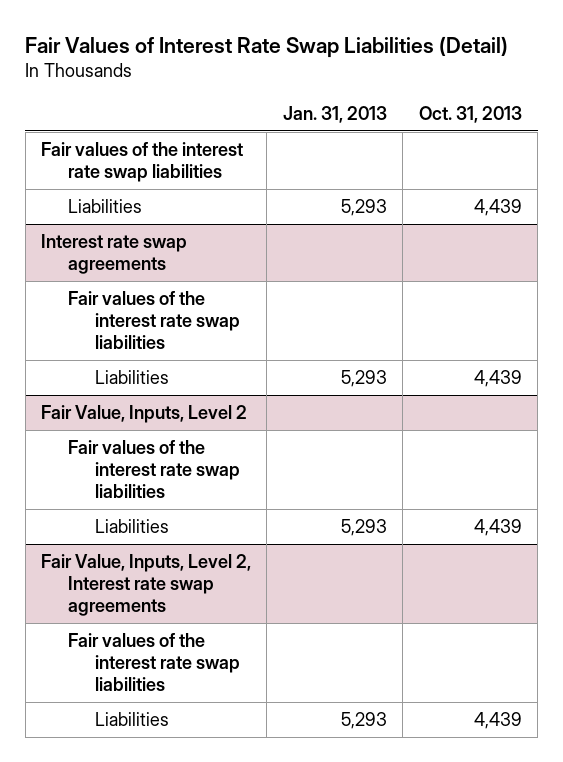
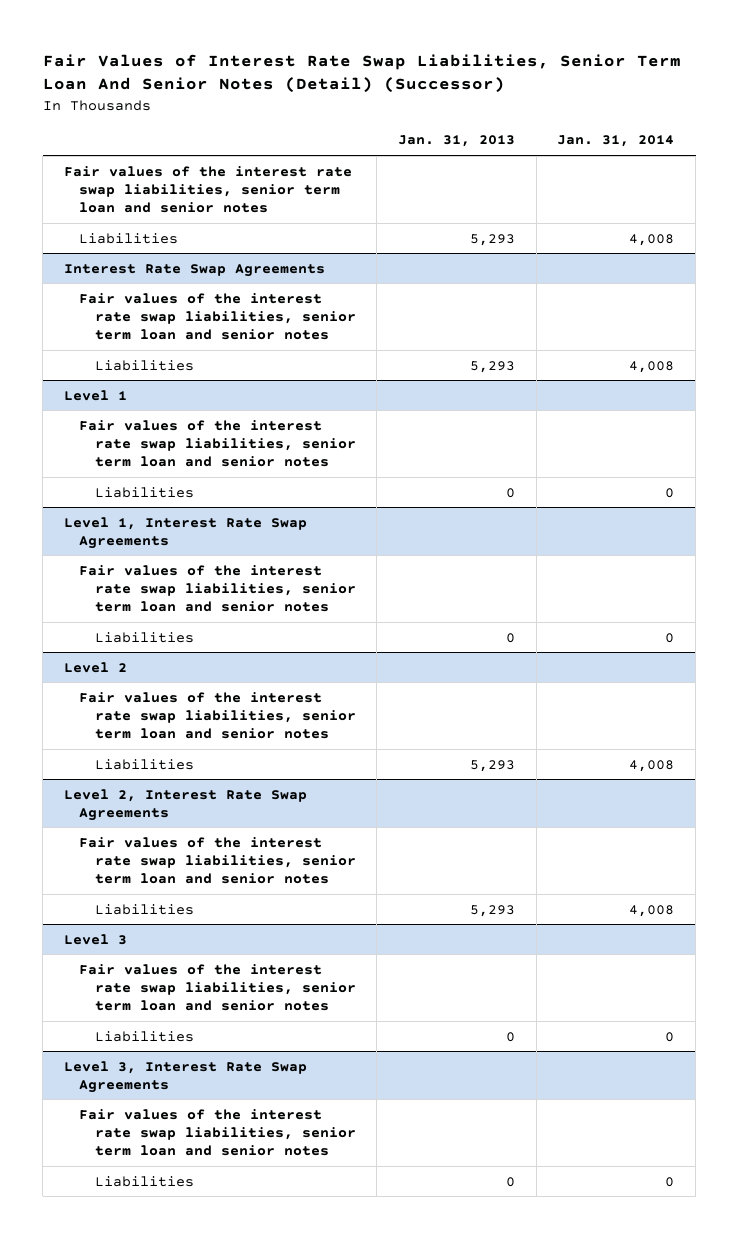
- Fair Values of Interest Rate Swap Liabilities (Detail)
+ Fair Values of Interest Rate Swap Liabilities, Senior Term Loan And Senior Notes (Detail) (Successor)
- | Jan. 31, 2013 | Oct. 31, 2013
+ | Jan. 31, 2013 | Jan. 31, 2014
- Fair values of the interest rate swap liabilities
+ Fair values of the interest rate swap liabilities, senior term loan and senior notes
- Interest rate swap agreements
- Fair values of the interest rate swap liabilities
+ Interest Rate Swap Agreements
+ Fair values of the interest rate swap liabilities, senior term loan and senior notes
- Fair Value, Inputs, Level 2
- Fair values of the interest rate swap liabilities
+ Level 1
+ Fair values of the interest rate swap liabilities, senior term loan and senior notes
+ Liabilities | 0 | 0
+ Level 1, Interest Rate Swap Agreements
+ Fair values of the interest rate swap liabilities, senior term loan and senior notes
+ Liabilities | 0 | 0
+ Level 2
+ Fair values of the interest rate swap liabilities, senior term loan and senior notes
- Fair Value, Inputs, Level 2, Interest rate swap agreements
- Fair values of the interest rate swap liabilities
+ Level 2, Interest Rate Swap Agreements
+ Fair values of the interest rate swap liabilities, senior term loan and senior notes
+ Level 3
+ Fair values of the interest rate swap liabilities, senior term loan and senior notes
+ Liabilities | 0 | 0
+ Level 3, Interest Rate Swap Agreements
+ Fair values of the interest rate swap liabilities, senior term loan and senior notes
+ Liabilities | 0 | 0

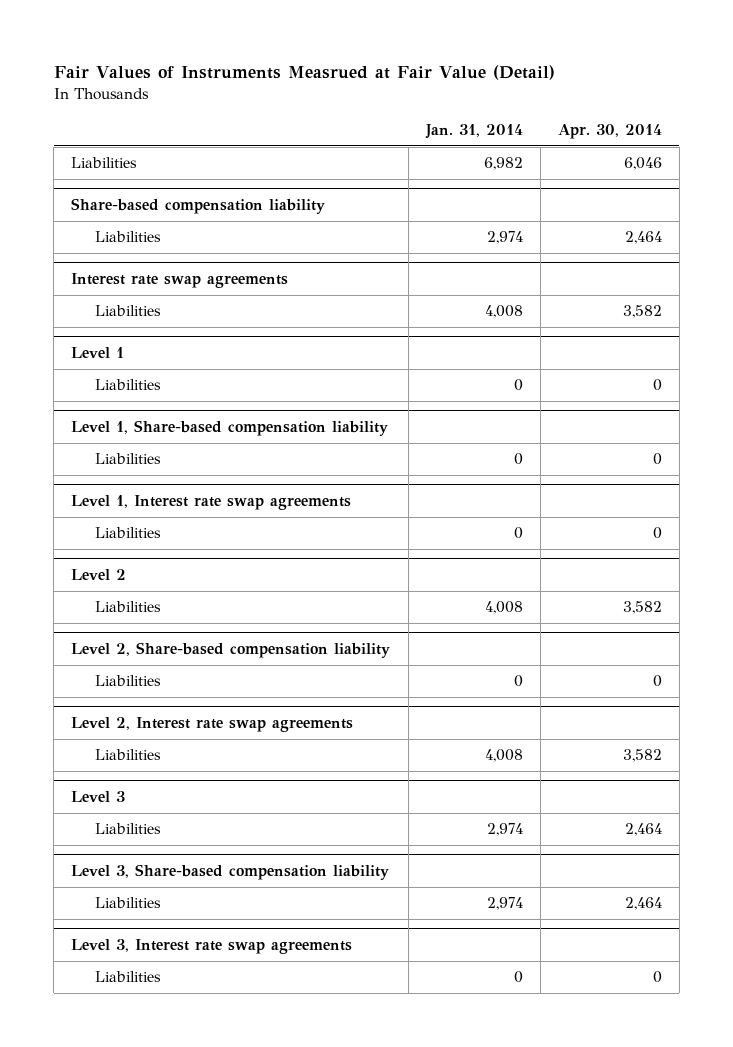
- Fair Values of Interest Rate Swap Liabilities, Senior Term Loan And Senior Notes (Detail) (Successor)
+ Fair Values of Instruments Measrued at Fair Value (Detail)
- | Jan. 31, 2013 | Jan. 31, 2014
+ | Jan. 31, 2014 | Apr. 30, 2014
- Fair values of the interest rate swap liabilities, senior term loan and senior notes
- Liabilities | 5,293 | 4,008
- Interest Rate Swap Agreements
- Fair values of the interest rate swap liabilities, senior term loan and senior notes
+ Liabilities | 6,982 | 6,046
+ Share-based compensation liability
+ Liabilities | 2,974 | 2,464
+ Interest rate swap agreements
@ Level 1
- Fair values of the interest rate swap liabilities, senior term loan and senior notes
- Level 1, Interest Rate Swap Agreements
- Fair values of the interest rate swap liabilities, senior term loan and senior notes
+ Level 1, Share-based compensation liability
+ Level 1, Interest rate swap agreements
+ Liabilities | 0 | 0
@ Level 2
- Fair values of the interest rate swap liabilities, senior term loan and senior notes
- Level 2, Interest Rate Swap Agreements
- Fair values of the interest rate swap liabilities, senior term loan and senior notes
+ Level 2, Share-based compensation liability
+ Liabilities | 0 | 0
+ Level 2, Interest rate swap agreements
@ Level 3
- Fair values of the interest rate swap liabilities, senior term loan and senior notes
- Liabilities | 0 | 0
- Level 3, Interest Rate Swap Agreements
- Fair values of the interest rate swap liabilities, senior term loan and senior notes
@ Level 3
+ Liabilities | 2,974 | 2,464
+ Level 3, Share-based compensation liability
+ Liabilities | 2,974 | 2,464
+ Level 3, Interest rate swap agreements

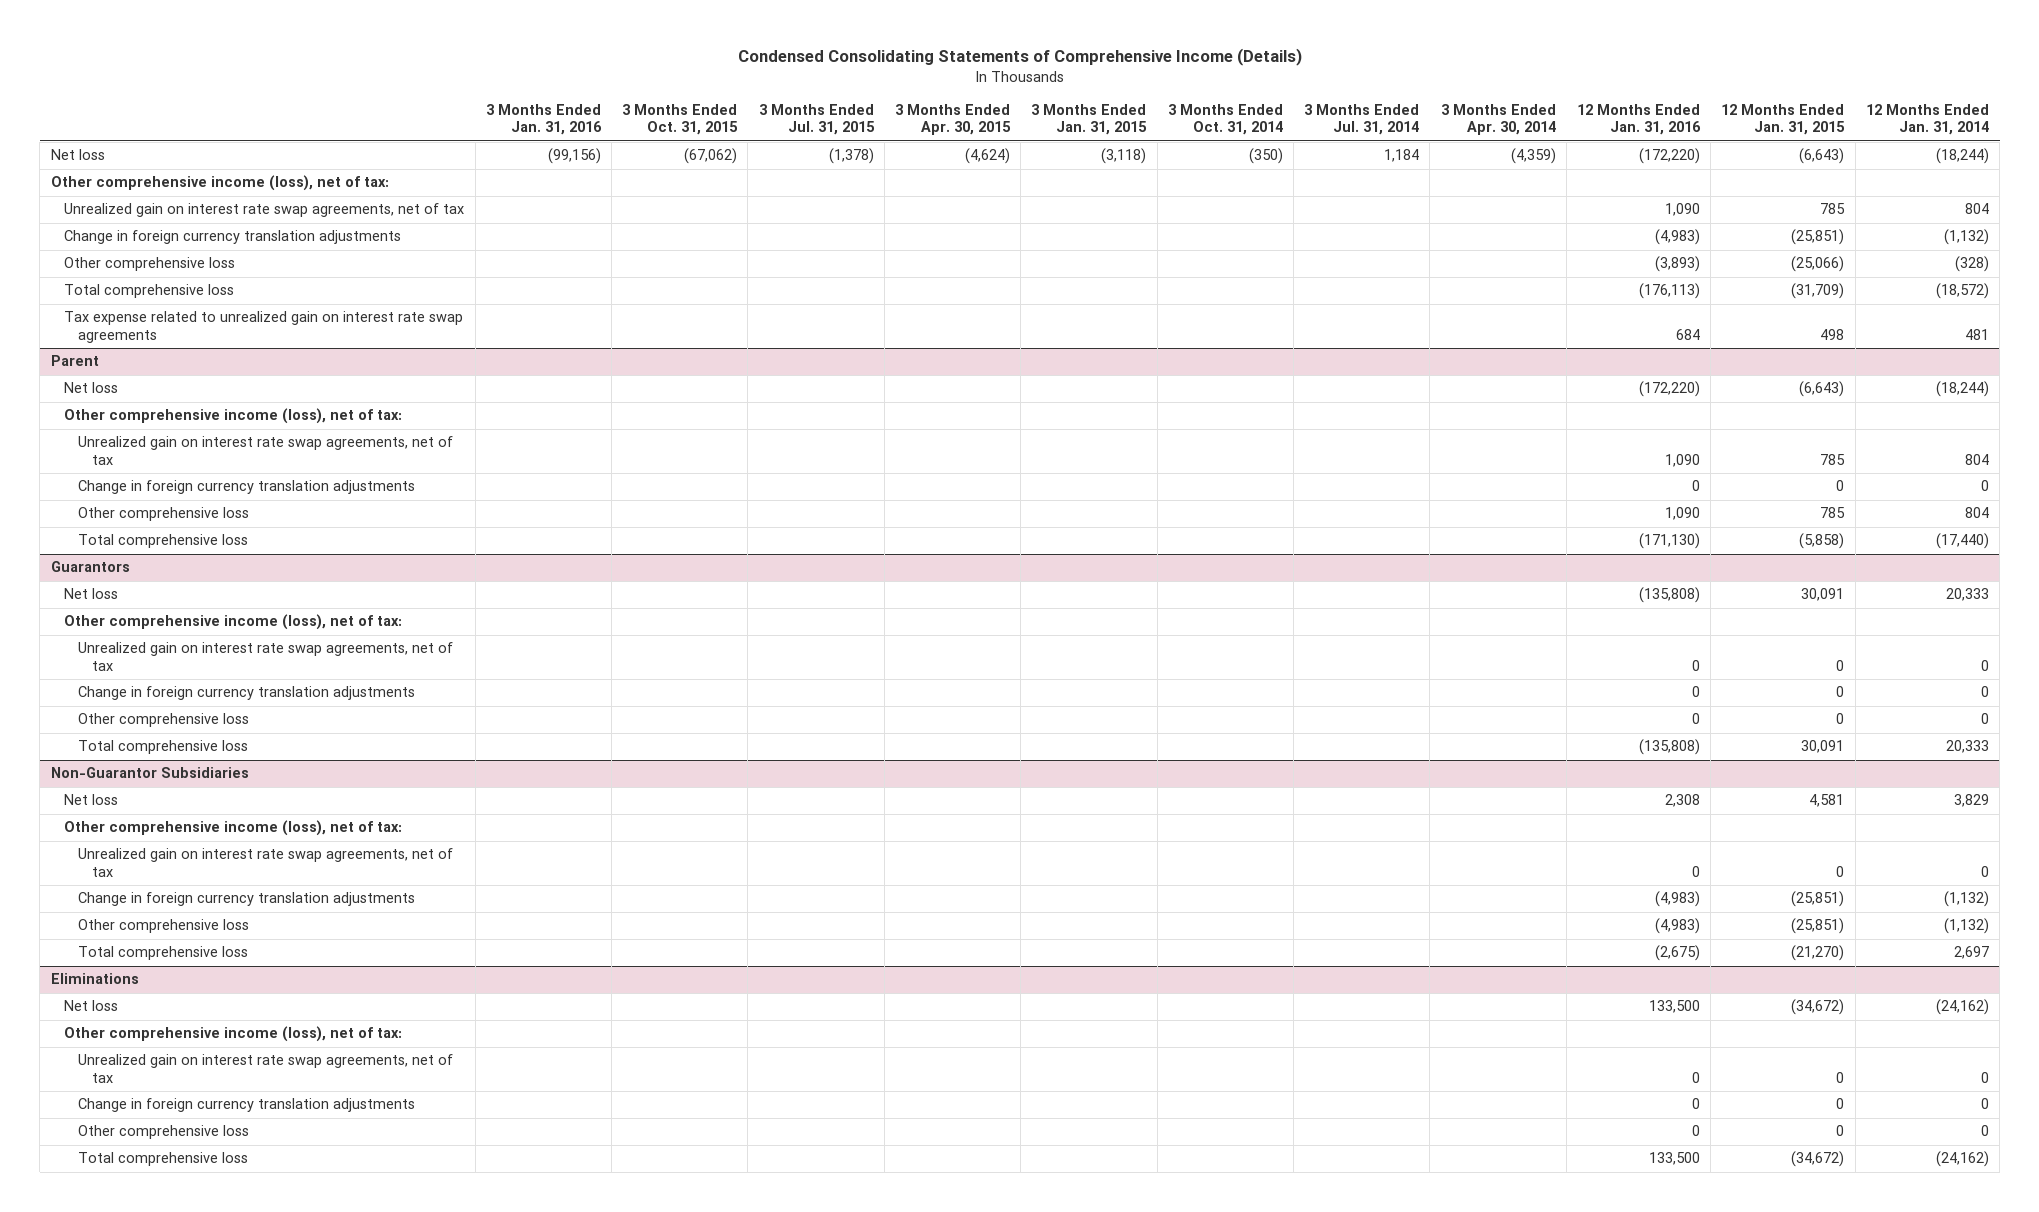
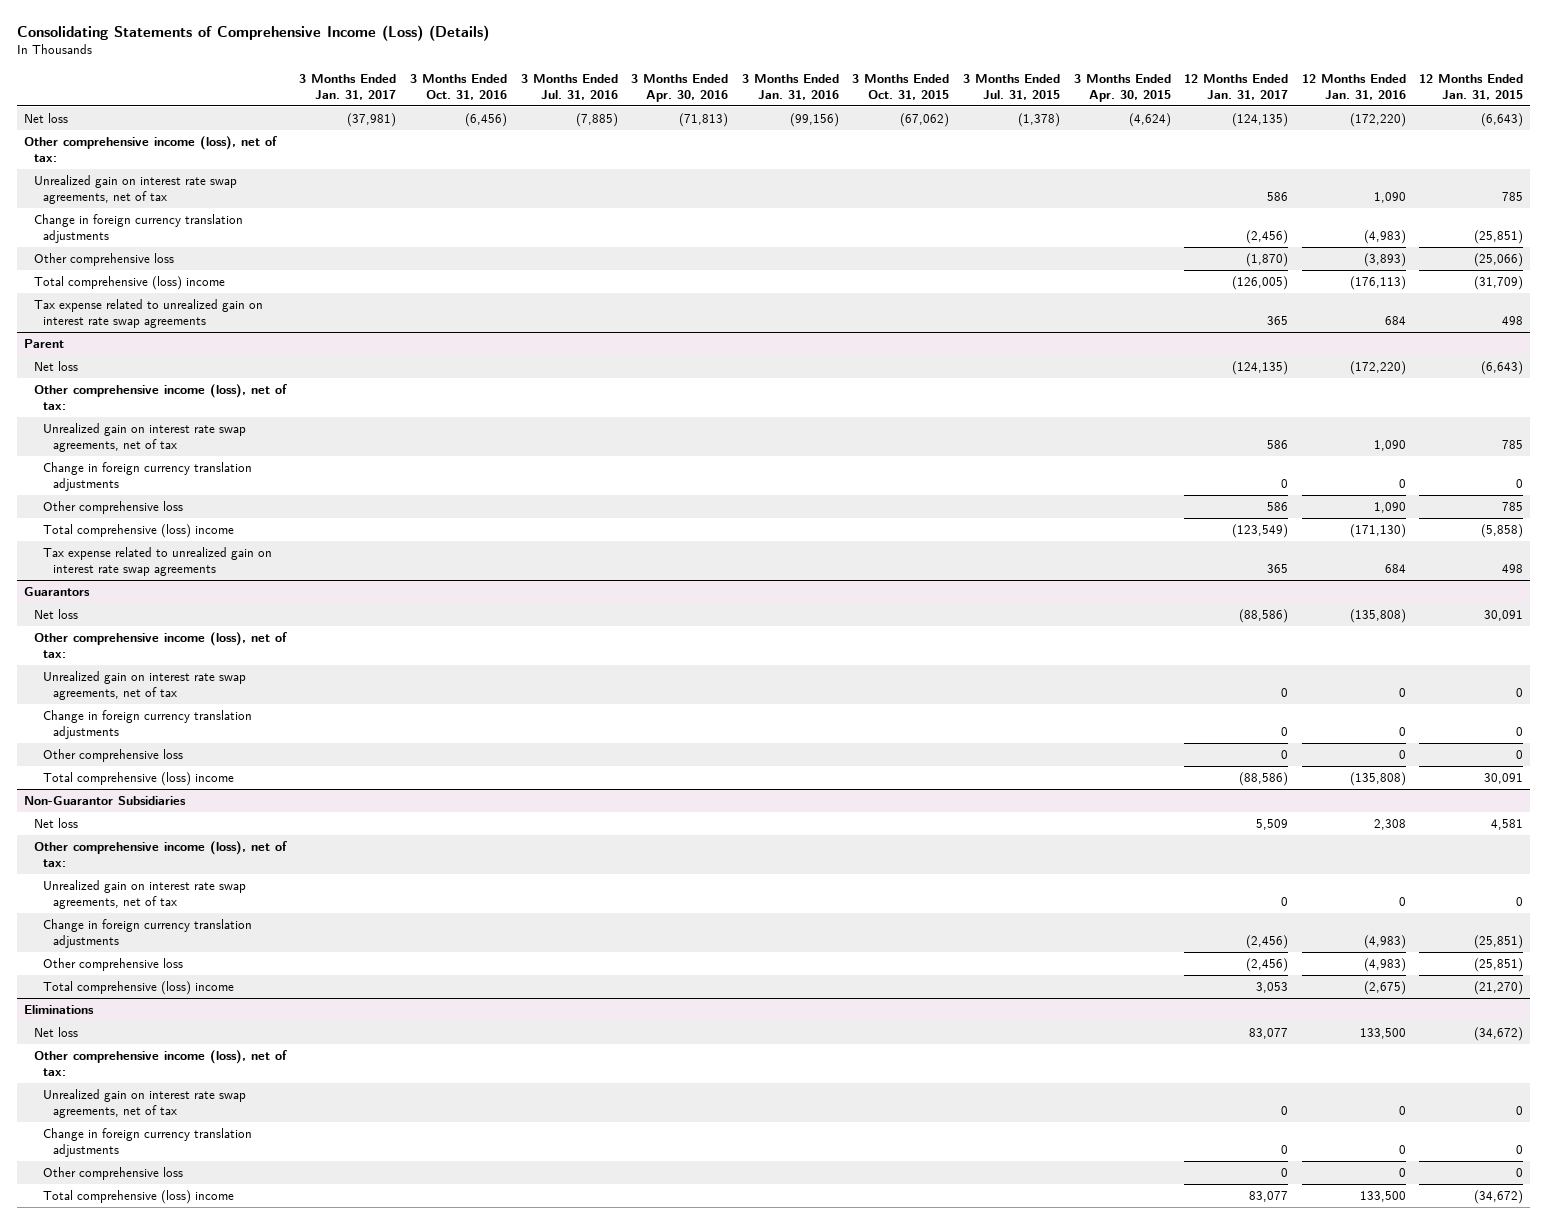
- Condensed Consolidating Statements of Comprehensive Income (Details)
+ Consolidating Statements of Comprehensive Income (Loss) (Details)
- | 3 Months Ended Jan. 31, 2016 | 3 Months Ended Oct. 31, 2015 | 3 Months Ended Jul. 31, 2015 | 3 Months Ended Apr. 30, 2015 | 3 Months Ended Jan. 31, 2015 | 3 Months Ended Oct. 31, 2014 | 3 Months Ended Jul. 31, 2014 | 3 Months Ended Apr. 30, 2014 | 12 Months Ended Jan. 31, 2016 | 12 Months Ended Jan. 31, 2015 | 12 Months Ended Jan. 31, 2014
+ | 3 Months Ended Jan. 31, 2017 | 3 Months Ended Oct. 31, 2016 | 3 Months Ended Jul. 31, 2016 | 3 Months Ended Apr. 30, 2016 | 3 Months Ended Jan. 31, 2016 | 3 Months Ended Oct. 31, 2015 | 3 Months Ended Jul. 31, 2015 | 3 Months Ended Apr. 30, 2015 | 12 Months Ended Jan. 31, 2017 | 12 Months Ended Jan. 31, 2016 | 12 Months Ended Jan. 31, 2015
- Total comprehensive loss | | | | | | | | | (176,113) | (31,709) | (18,572)
+ Total comprehensive (loss) income | | | | | | | | | (126,005) | (176,113) | (31,709)
@ Parent
- Total comprehensive loss | | | | | | | | | (171,130) | (5,858) | (17,440)
+ Total comprehensive (loss) income | | | | | | | | | (123,549) | (171,130) | (5,858)
+ Tax expense related to unrealized gain on interest rate swap agreements | | | | | | | | | 365 | 684 | 498
@ Guarantors
- Total comprehensive loss | | | | | | | | | (135,808) | 30,091 | 20,333
+ Total comprehensive (loss) income | | | | | | | | | (88,586) | (135,808) | 30,091
@ Non-Guarantor Subsidiaries
- Total comprehensive loss | | | | | | | | | (2,675) | (21,270) | 2,697
+ Total comprehensive (loss) income | | | | | | | | | 3,053 | (2,675) | (21,270)
@ Eliminations
- Total comprehensive loss | | | | | | | | | 133,500 | (34,672) | (24,162)
+ Total comprehensive (loss) income | | | | | | | | | 83,077 | 133,500 | (34,672)

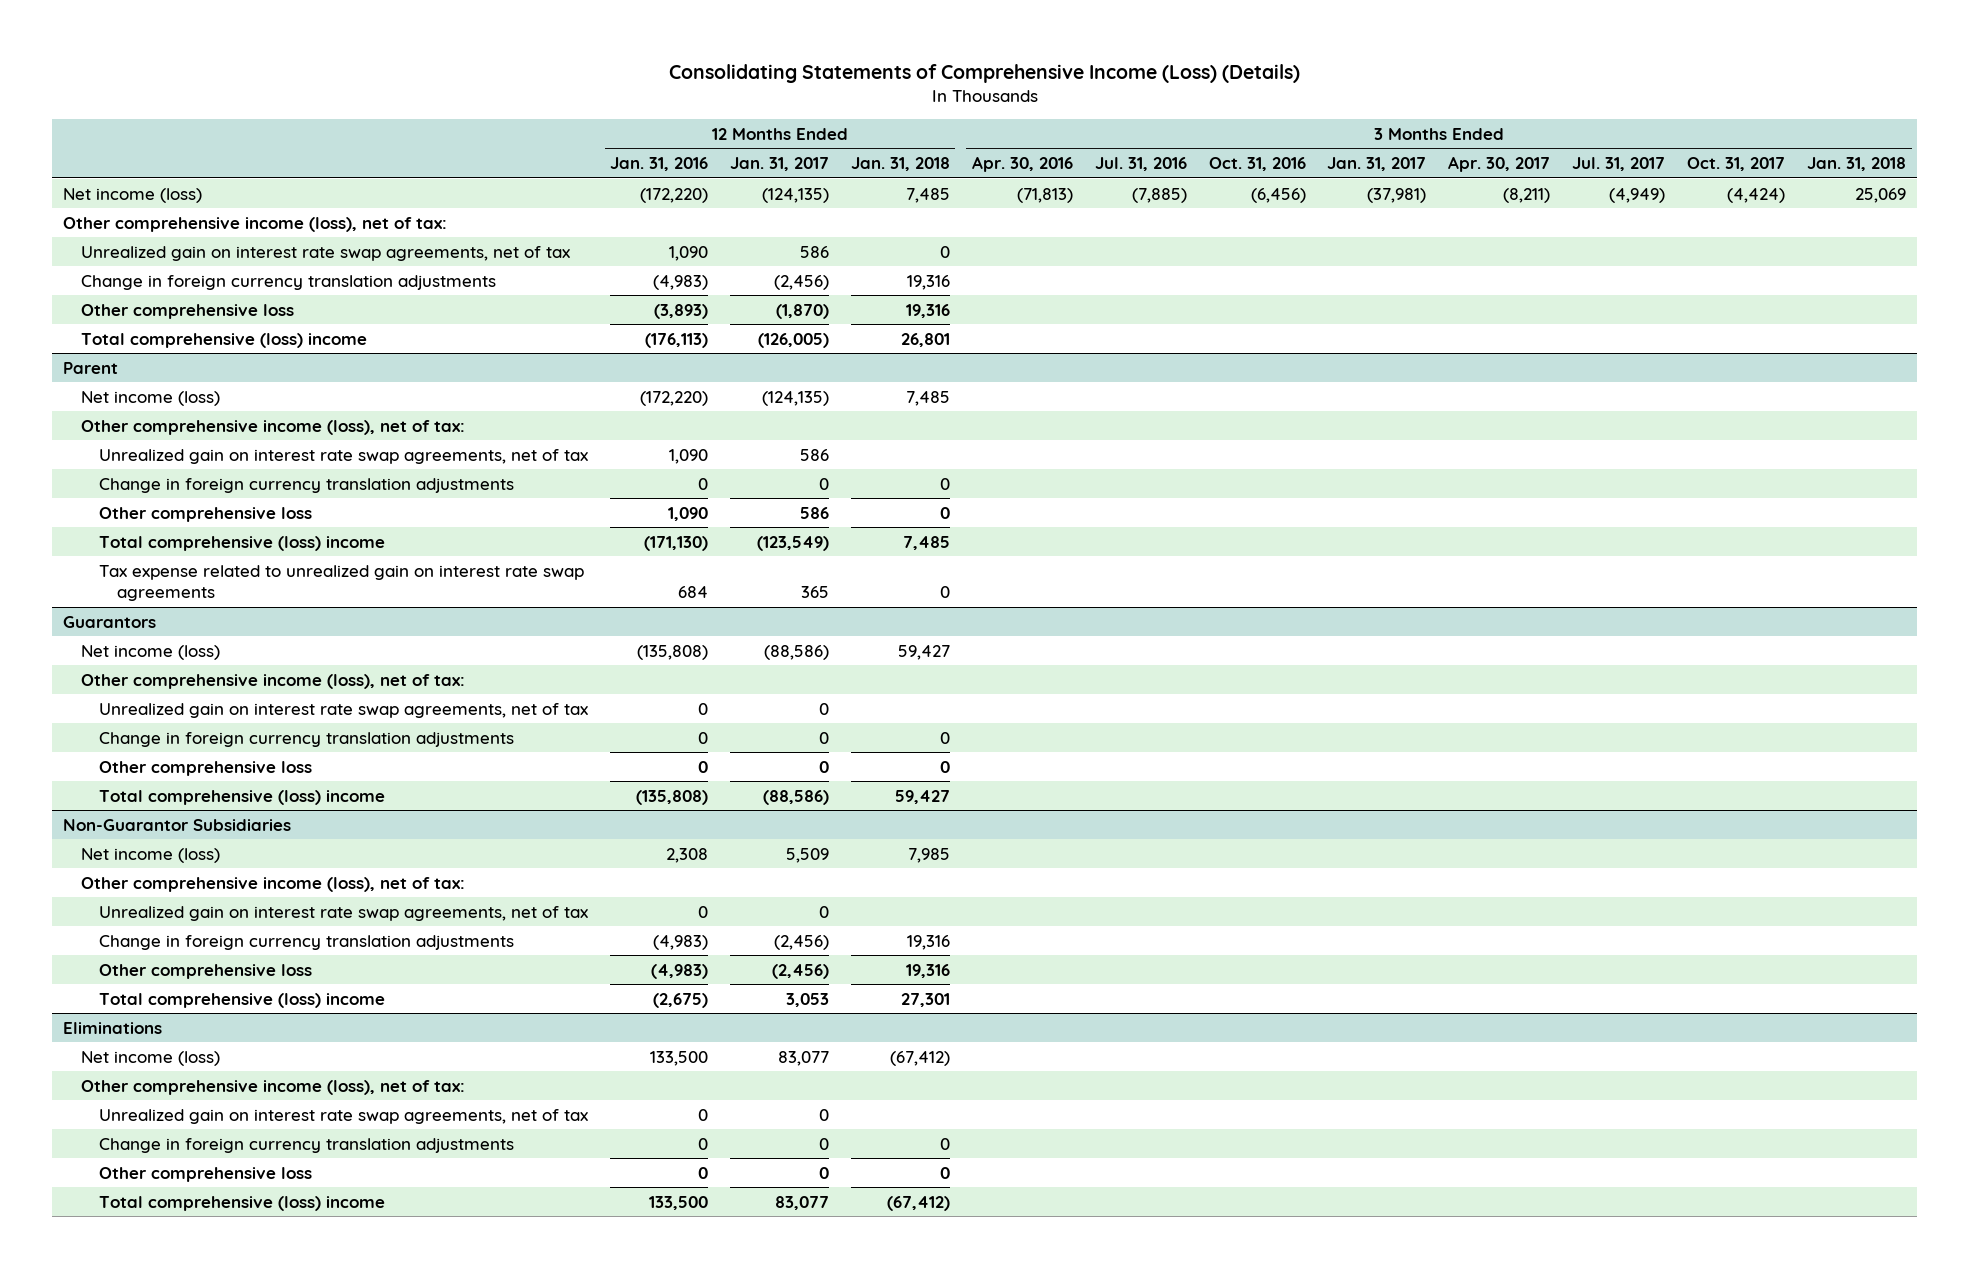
- | 3 Months Ended Jan. 31, 2017 | 3 Months Ended Oct. 31, 2016 | 3 Months Ended Jul. 31, 2016 | 3 Months Ended Apr. 30, 2016 | 3 Months Ended Jan. 31, 2016 | 3 Months Ended Oct. 31, 2015 | 3 Months Ended Jul. 31, 2015 | 3 Months Ended Apr. 30, 2015 | 12 Months Ended Jan. 31, 2017 | 12 Months Ended Jan. 31, 2016 | 12 Months Ended Jan. 31, 2015
+ | 12 Months Ended Jan. 31, 2016 | 12 Months Ended Jan. 31, 2017 | 12 Months Ended Jan. 31, 2018 | 3 Months Ended Apr. 30, 2016 | 3 Months Ended Jul. 31, 2016 | 3 Months Ended Oct. 31, 2016 | 3 Months Ended Jan. 31, 2017 | 3 Months Ended Apr. 30, 2017 | 3 Months Ended Jul. 31, 2017 | 3 Months Ended Oct. 31, 2017 | 3 Months Ended Jan. 31, 2018
- Net loss | (37,981) | (6,456) | (7,885) | (71,813) | (99,156) | (67,062) | (1,378) | (4,624) | (124,135) | (172,220) | (6,643)
+ Net income (loss) | (172,220) | (124,135) | 7,485 | (71,813) | (7,885) | (6,456) | (37,981) | (8,211) | (4,949) | (4,424) | 25,069
- Tax expense related to unrealized gain on interest rate swap agreements | | | | | | | | | 365 | 684 | 498
@ Parent
- Net loss | | | | | | | | | (124,135) | (172,220) | (6,643)
+ Net income (loss) | (172,220) | (124,135) | 7,485 | | | | | | | |
@ Guarantors
- Net loss | | | | | | | | | (88,586) | (135,808) | 30,091
+ Net income (loss) | (135,808) | (88,586) | 59,427 | | | | | | | |
@ Non-Guarantor Subsidiaries
- Net loss | | | | | | | | | 5,509 | 2,308 | 4,581
+ Net income (loss) | 2,308 | 5,509 | 7,985 | | | | | | | |
@ Eliminations
- Net loss | | | | | | | | | 83,077 | 133,500 | (34,672)
+ Net income (loss) | 133,500 | 83,077 | (67,412) | | | | | | | |

